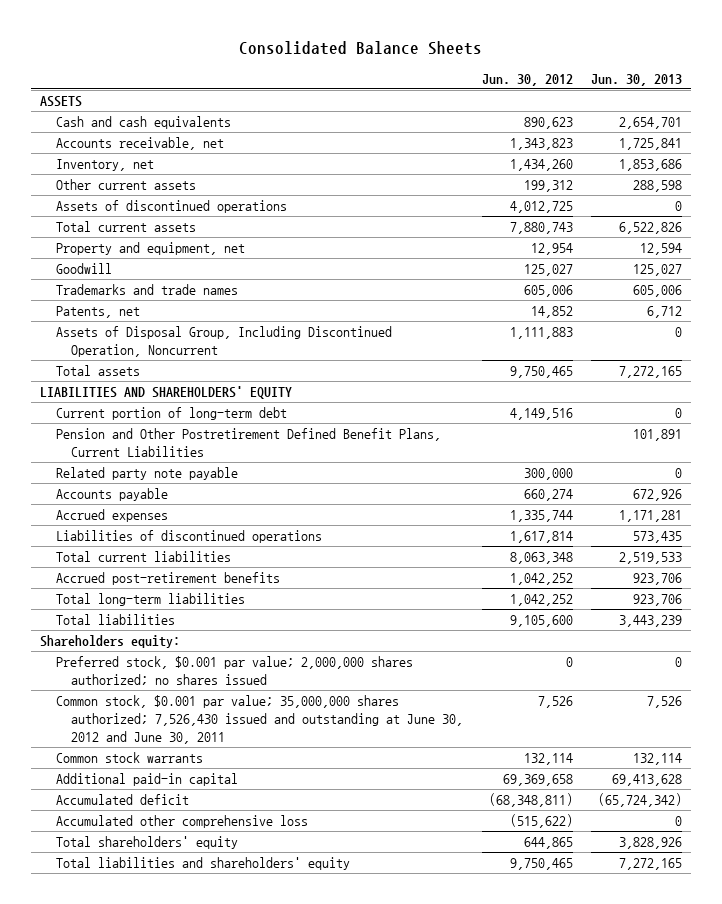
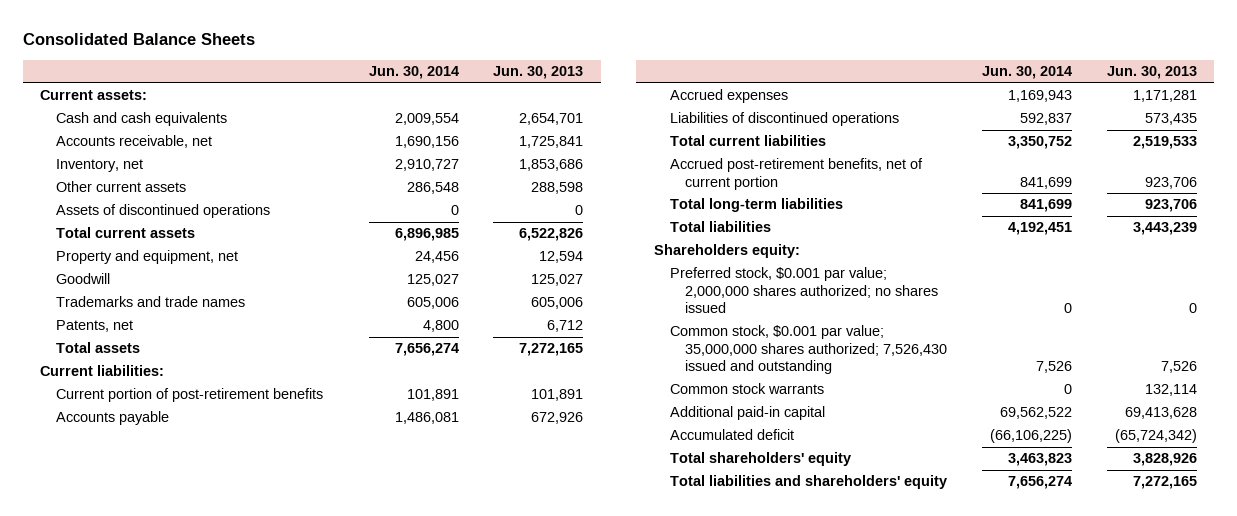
- | Jun. 30, 2012 | Jun. 30, 2013
+ | Jun. 30, 2014 | Jun. 30, 2013
- ASSETS
+ Current assets:
- Assets of Disposal Group, Including Discontinued Operation, Noncurrent | 1,111,883 | 0
- LIABILITIES AND SHAREHOLDERS' EQUITY
- Current portion of long-term debt | 4,149,516 | 0
- Pension and Other Postretirement Defined Benefit Plans, Current Liabilities | | 101,891
- Related party note payable | 300,000 | 0
+ Current liabilities:
+ Current portion of post-retirement benefits | 101,891 | 101,891
- Accrued post-retirement benefits | 1,042,252 | 923,706
+ Accrued post-retirement benefits, net of current portion | 841,699 | 923,706
- Common stock, $0.001 par value; 35,000,000 shares authorized; 7,526,430 issued and outstanding at June 30, 2012 and June 30, 2011 | 7,526 | 7,526
+ Common stock, $0.001 par value; 35,000,000 shares authorized; 7,526,430 issued and outstanding | 7,526 | 7,526
- Accumulated other comprehensive loss | (515,622) | 0

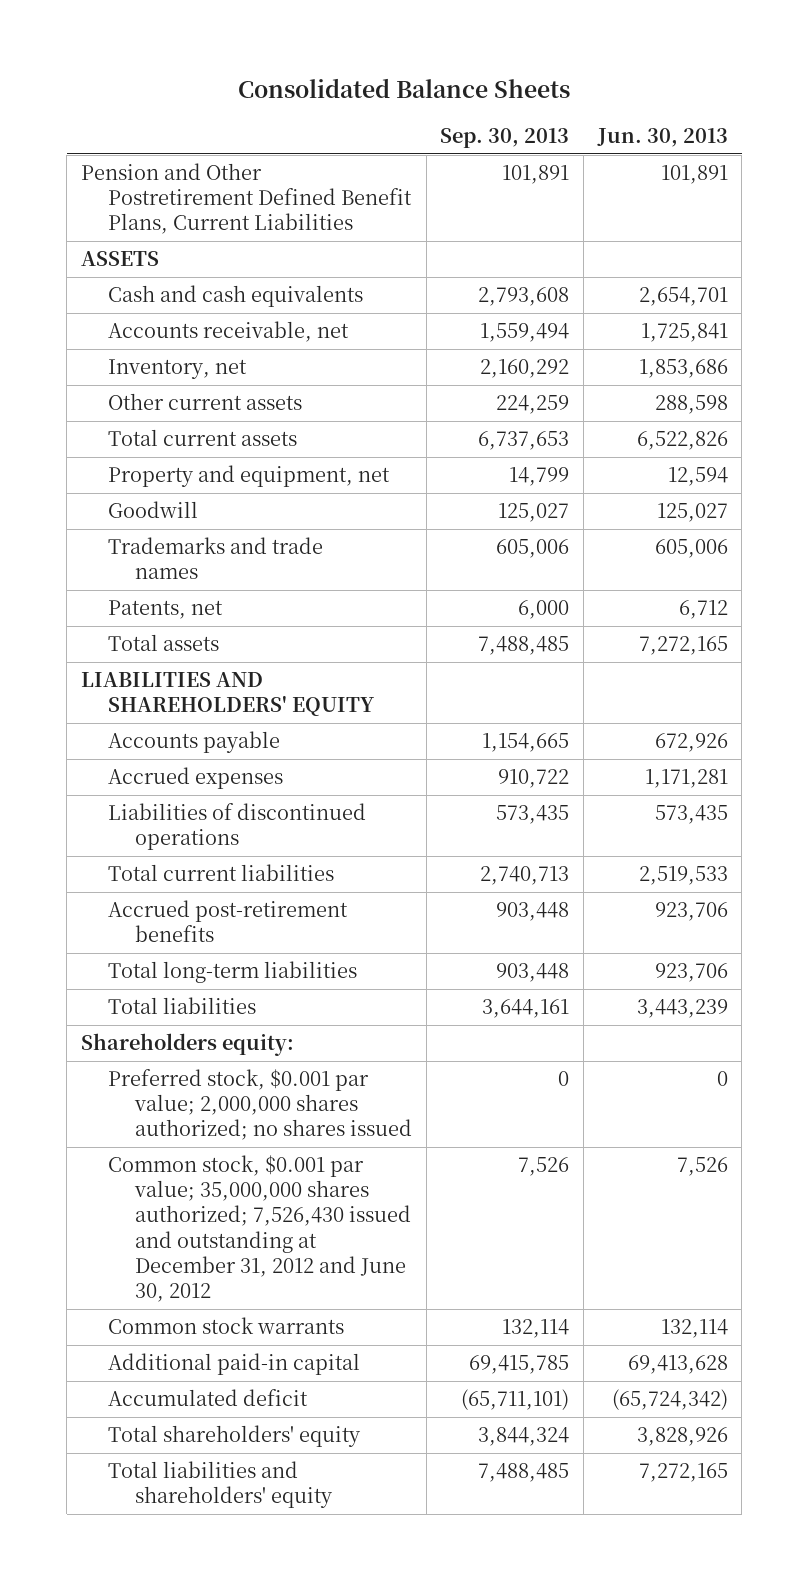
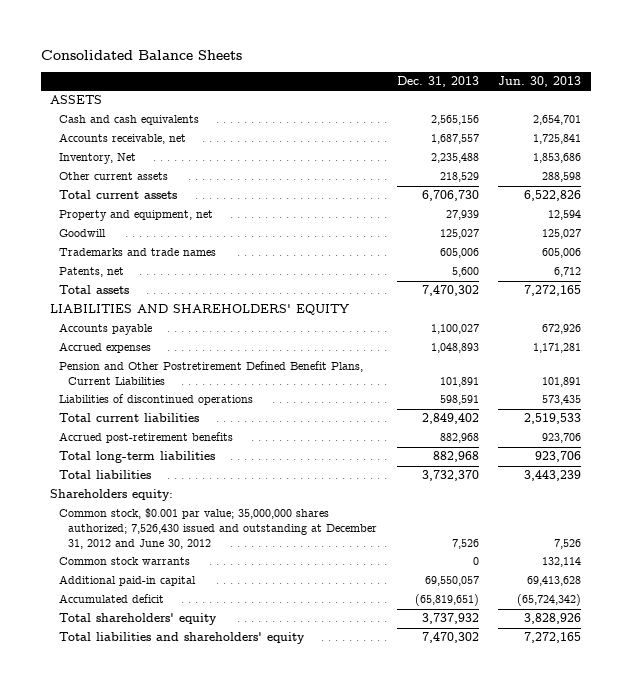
- | Sep. 30, 2013 | Jun. 30, 2013
+ | Dec. 31, 2013 | Jun. 30, 2013
- Inventory, net | 2,160,292 | 1,853,686
+ Inventory, Net | 2,235,488 | 1,853,686
moved down: Pension and Other Postretirement Defined Benefit Plans, Current Liabilities | 101,891 | 101,891
- Preferred stock, $0.001 par value; 2,000,000 shares authorized; no shares issued | 0 | 0

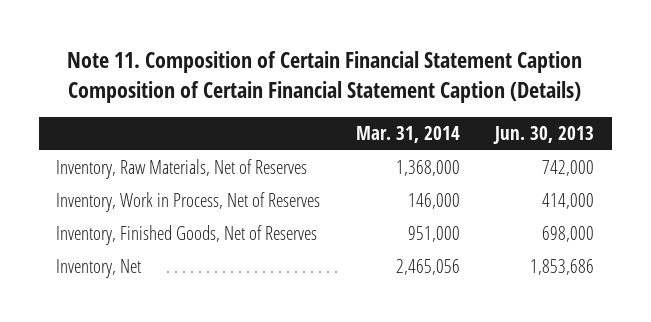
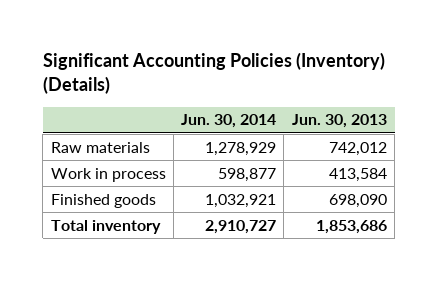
- Note 11. Composition of Certain Financial Statement Caption Composition of Certain Financial Statement Caption (Details)
+ Significant Accounting Policies (Inventory) (Details)
- | Mar. 31, 2014 | Jun. 30, 2013
+ | Jun. 30, 2014 | Jun. 30, 2013
- Inventory, Raw Materials, Net of Reserves | 1,368,000 | 742,000
- Inventory, Work in Process, Net of Reserves | 146,000 | 414,000
- Inventory, Finished Goods, Net of Reserves | 951,000 | 698,000
- Inventory, Net | 2,465,056 | 1,853,686
+ Raw materials | 1,278,929 | 742,012
+ Work in process | 598,877 | 413,584
+ Finished goods | 1,032,921 | 698,090
+ Total inventory | 2,910,727 | 1,853,686

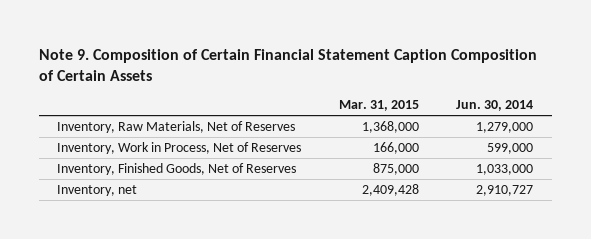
- Significant Accounting Policies (Inventory) (Details)
+ Note 9. Composition of Certain Financial Statement Caption Composition of Certain Assets
- | Jun. 30, 2014 | Jun. 30, 2013
+ | Mar. 31, 2015 | Jun. 30, 2014
- Raw materials | 1,278,929 | 742,012
- Work in process | 598,877 | 413,584
- Finished goods | 1,032,921 | 698,090
- Total inventory | 2,910,727 | 1,853,686
+ Inventory, Raw Materials, Net of Reserves | 1,368,000 | 1,279,000
+ Inventory, Work in Process, Net of Reserves | 166,000 | 599,000
+ Inventory, Finished Goods, Net of Reserves | 875,000 | 1,033,000
+ Inventory, net | 2,409,428 | 2,910,727

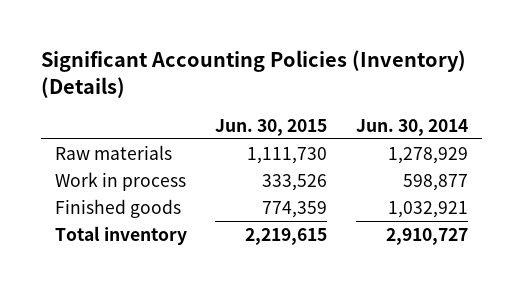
- Note 9. Composition of Certain Financial Statement Caption Composition of Certain Assets
+ Significant Accounting Policies (Inventory) (Details)
- | Mar. 31, 2015 | Jun. 30, 2014
+ | Jun. 30, 2015 | Jun. 30, 2014
- Inventory, Raw Materials, Net of Reserves | 1,368,000 | 1,279,000
- Inventory, Work in Process, Net of Reserves | 166,000 | 599,000
- Inventory, Finished Goods, Net of Reserves | 875,000 | 1,033,000
- Inventory, net | 2,409,428 | 2,910,727
+ Raw materials | 1,111,730 | 1,278,929
+ Work in process | 333,526 | 598,877
+ Finished goods | 774,359 | 1,032,921
+ Total inventory | 2,219,615 | 2,910,727

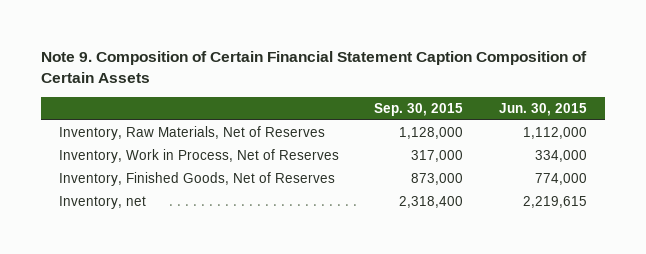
- Significant Accounting Policies (Inventory) (Details)
+ Note 9. Composition of Certain Financial Statement Caption Composition of Certain Assets
- | Jun. 30, 2015 | Jun. 30, 2014
+ | Sep. 30, 2015 | Jun. 30, 2015
- Raw materials | 1,111,730 | 1,278,929
- Work in process | 333,526 | 598,877
- Finished goods | 774,359 | 1,032,921
- Total inventory | 2,219,615 | 2,910,727
+ Inventory, Raw Materials, Net of Reserves | 1,128,000 | 1,112,000
+ Inventory, Work in Process, Net of Reserves | 317,000 | 334,000
+ Inventory, Finished Goods, Net of Reserves | 873,000 | 774,000
+ Inventory, net | 2,318,400 | 2,219,615

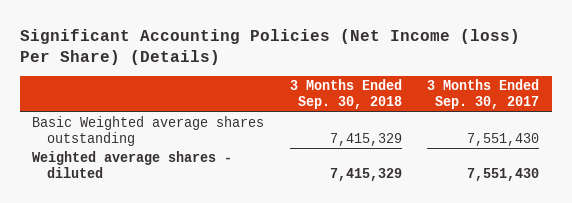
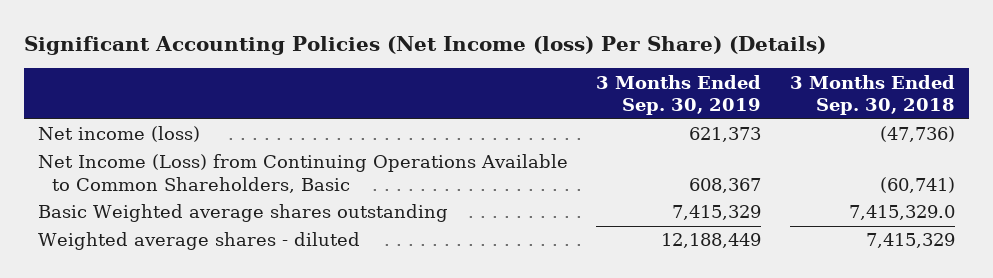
- | 3 Months Ended Sep. 30, 2018 | 3 Months Ended Sep. 30, 2017
+ | 3 Months Ended Sep. 30, 2019 | 3 Months Ended Sep. 30, 2018
- Basic Weighted average shares outstanding | 7,415,329 | 7,551,430
+ Net income (loss) | 621,373 | (47,736)
+ Net Income (Loss) from Continuing Operations Available to Common Shareholders, Basic | 608,367 | (60,741)
+ Basic Weighted average shares outstanding | 7,415,329 | 7,415,329.0

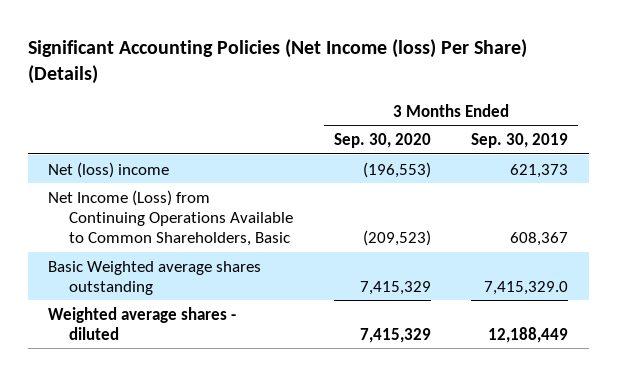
- | 3 Months Ended Sep. 30, 2019 | 3 Months Ended Sep. 30, 2018
+ | 3 Months Ended Sep. 30, 2020 | 3 Months Ended Sep. 30, 2019
- Net income (loss) | 621,373 | (47,736)
+ Net (loss) income | (196,553) | 621,373
- Basic Weighted average shares outstanding | 7,415,329 | 7,415,329.0
+ Basic Weighted average shares outstanding | 7,415,329 | 7,415,329.0

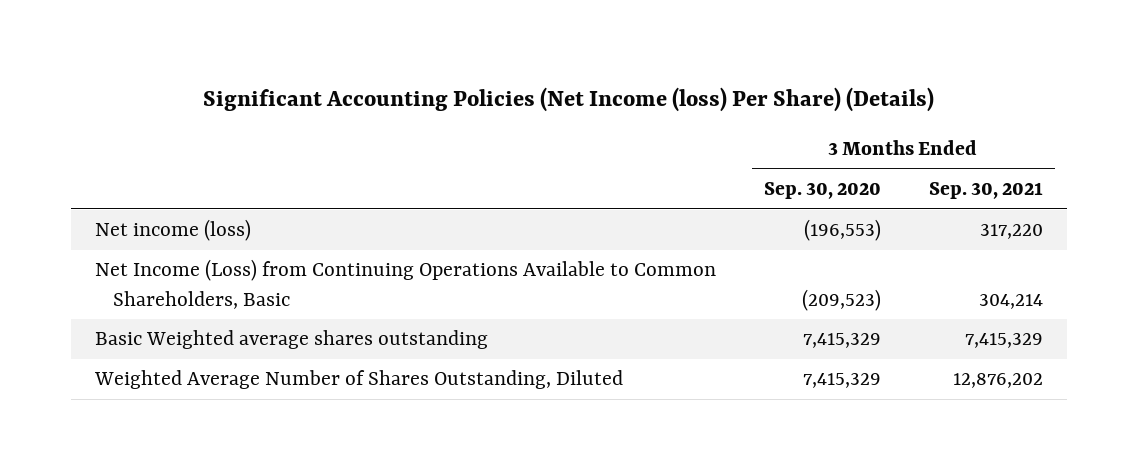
- | 3 Months Ended Sep. 30, 2020 | 3 Months Ended Sep. 30, 2019
+ | 3 Months Ended Sep. 30, 2020 | 3 Months Ended Sep. 30, 2021
- Net (loss) income | (196,553) | 621,373
+ Net income (loss) | (196,553) | 317,220
- Weighted average shares - diluted | 7,415,329 | 12,188,449
+ Weighted Average Number of Shares Outstanding, Diluted | 7,415,329 | 12,876,202

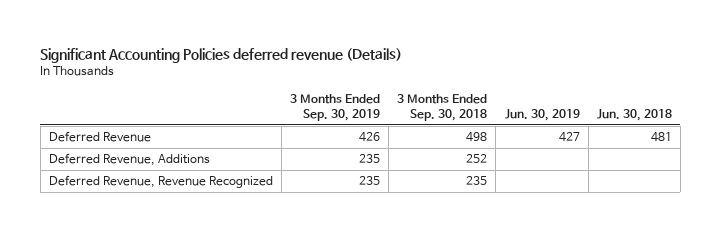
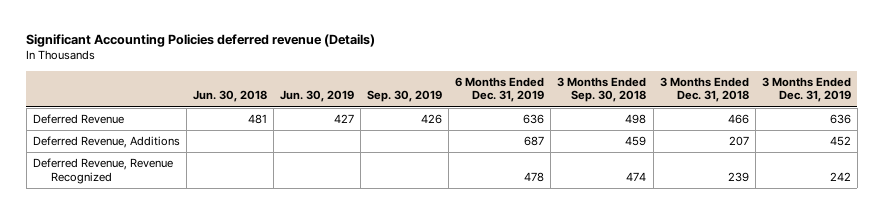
- | 3 Months Ended Sep. 30, 2019 | 3 Months Ended Sep. 30, 2018 | Jun. 30, 2019 | Jun. 30, 2018
+ | Jun. 30, 2018 | Jun. 30, 2019 | Sep. 30, 2019 | 6 Months Ended Dec. 31, 2019 | 3 Months Ended Sep. 30, 2018 | 3 Months Ended Dec. 31, 2018 | 3 Months Ended Dec. 31, 2019
- Deferred Revenue, Additions | 235 | 252 | |
- Deferred Revenue, Revenue Recognized | 235 | 235 | |
+ Deferred Revenue, Additions | | | | 687 | 459 | 207 | 452
+ Deferred Revenue, Revenue Recognized | | | | 478 | 474 | 239 | 242

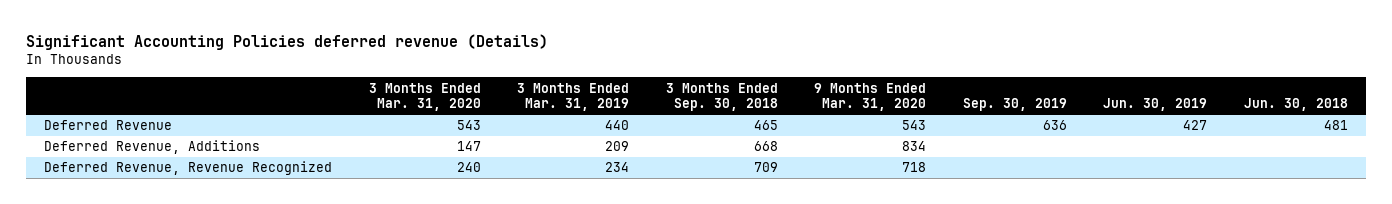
- | Jun. 30, 2018 | Jun. 30, 2019 | Sep. 30, 2019 | 6 Months Ended Dec. 31, 2019 | 3 Months Ended Sep. 30, 2018 | 3 Months Ended Dec. 31, 2018 | 3 Months Ended Dec. 31, 2019
+ | 3 Months Ended Mar. 31, 2020 | 3 Months Ended Mar. 31, 2019 | 3 Months Ended Sep. 30, 2018 | 9 Months Ended Mar. 31, 2020 | Sep. 30, 2019 | Jun. 30, 2019 | Jun. 30, 2018
- Deferred Revenue | 481 | 427 | 426 | 636 | 498 | 466 | 636
- Deferred Revenue, Additions | | | | 687 | 459 | 207 | 452
- Deferred Revenue, Revenue Recognized | | | | 478 | 474 | 239 | 242
+ Deferred Revenue | 543 | 440 | 465 | 543 | 636 | 427 | 481
+ Deferred Revenue, Additions | 147 | 209 | 668 | 834 | | |
+ Deferred Revenue, Revenue Recognized | 240 | 234 | 709 | 718 | | |

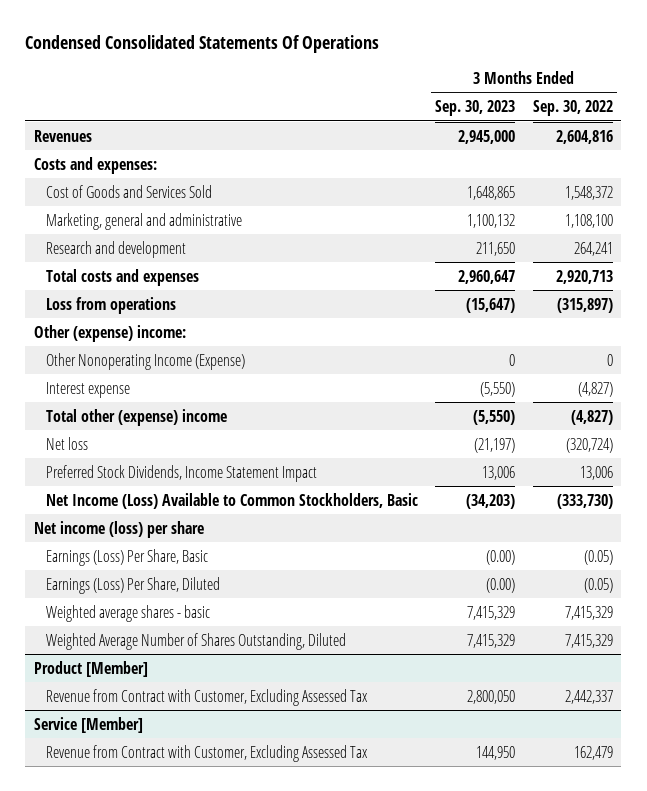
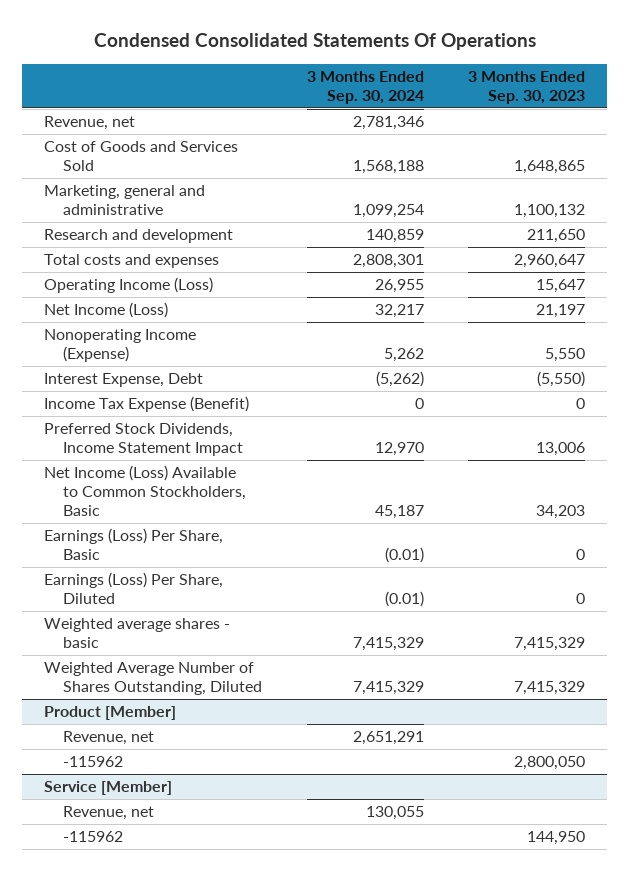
- | 3 Months Ended Sep. 30, 2023 | 3 Months Ended Sep. 30, 2022
+ | 3 Months Ended Sep. 30, 2024 | 3 Months Ended Sep. 30, 2023
- Revenues | 2,945,000 | 2,604,816
- Costs and expenses:
+ Revenue, net | 2,781,346 |
- Loss from operations | (15,647) | (315,897)
- Other (expense) income:
- Other Nonoperating Income (Expense) | 0 | 0
- Interest expense | (5,550) | (4,827)
- Total other (expense) income | (5,550) | (4,827)
- Net loss | (21,197) | (320,724)
+ Operating Income (Loss) | 26,955 | 15,647
+ Net Income (Loss) | 32,217 | 21,197
+ Nonoperating Income (Expense) | 5,262 | 5,550
+ Interest Expense, Debt | (5,262) | (5,550)
+ Income Tax Expense (Benefit) | 0 | 0
- Net Income (Loss) Available to Common Stockholders, Basic | (34,203) | (333,730)
- Net income (loss) per share
- Earnings (Loss) Per Share, Basic | (0.00) | (0.05)
- Earnings (Loss) Per Share, Diluted | (0.00) | (0.05)
+ Net Income (Loss) Available to Common Stockholders, Basic | 45,187 | 34,203
+ Earnings (Loss) Per Share, Basic | (0.01) | 0
+ Earnings (Loss) Per Share, Diluted | (0.01) | 0
@ Product [Member]
- Revenue from Contract with Customer, Excluding Assessed Tax | 2,800,050 | 2,442,337
+ Revenue, net | 2,651,291 |
+ -115962 | | 2,800,050
@ Service [Member]
- Revenue from Contract with Customer, Excluding Assessed Tax | 144,950 | 162,479
+ Revenue, net | 130,055 |
+ -115962 | | 144,950

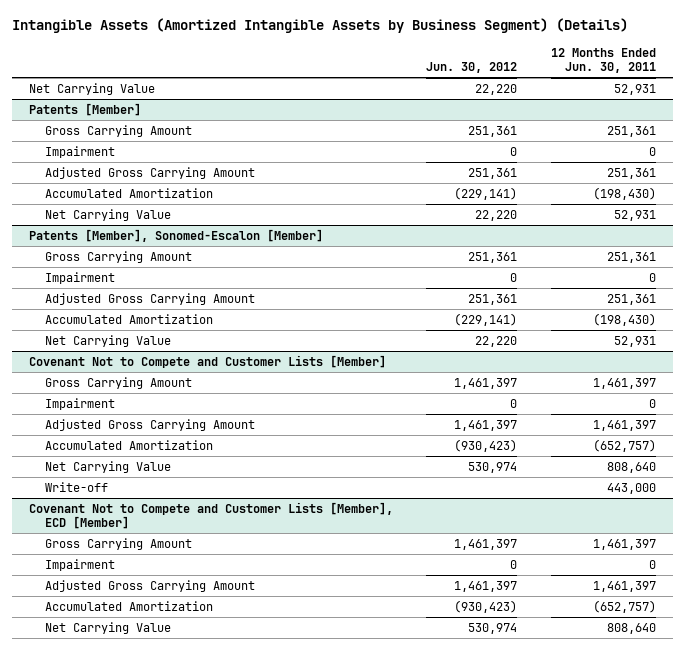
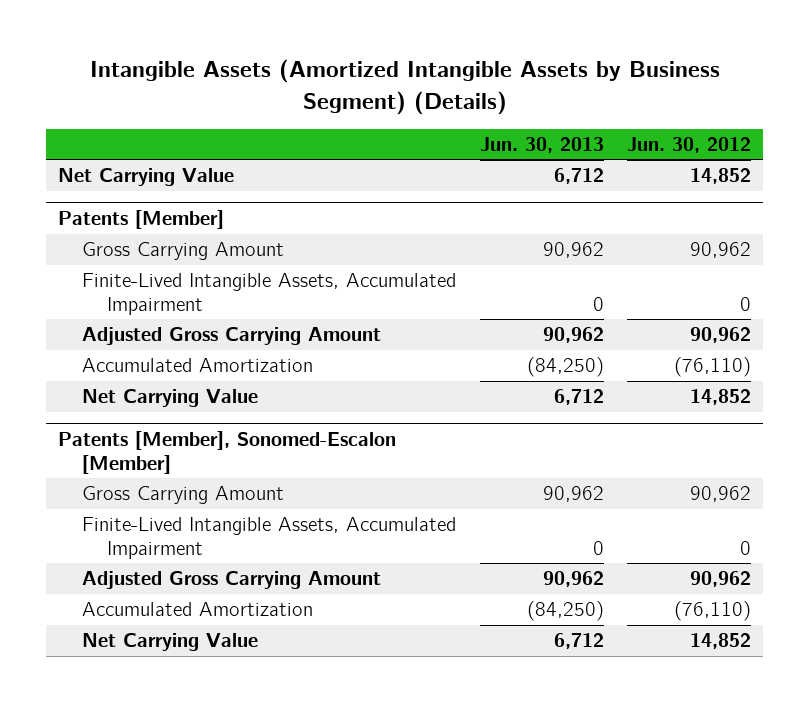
- | Jun. 30, 2012 | 12 Months Ended Jun. 30, 2011
+ | Jun. 30, 2013 | Jun. 30, 2012
- Net Carrying Value | 22,220 | 52,931
+ Net Carrying Value | 6,712 | 14,852
@ Patents [Member]
- Gross Carrying Amount | 251,361 | 251,361
- Impairment | 0 | 0
- Adjusted Gross Carrying Amount | 251,361 | 251,361
- Accumulated Amortization | (229,141) | (198,430)
- Net Carrying Value | 22,220 | 52,931
+ Gross Carrying Amount | 90,962 | 90,962
+ Finite-Lived Intangible Assets, Accumulated Impairment | 0 | 0
+ Adjusted Gross Carrying Amount | 90,962 | 90,962
+ Accumulated Amortization | (84,250) | (76,110)
+ Net Carrying Value | 6,712 | 14,852
@ Patents [Member], Sonomed-Escalon [Member]
- Gross Carrying Amount | 251,361 | 251,361
- Impairment | 0 | 0
- Adjusted Gross Carrying Amount | 251,361 | 251,361
- Accumulated Amortization | (229,141) | (198,430)
- Net Carrying Value | 22,220 | 52,931
- Covenant Not to Compete and Customer Lists [Member]
- Gross Carrying Amount | 1,461,397 | 1,461,397
- Impairment | 0 | 0
- Adjusted Gross Carrying Amount | 1,461,397 | 1,461,397
- Accumulated Amortization | (930,423) | (652,757)
- Net Carrying Value | 530,974 | 808,640
- Write-off | | 443,000
- Covenant Not to Compete and Customer Lists [Member], ECD [Member]
- Gross Carrying Amount | 1,461,397 | 1,461,397
- Impairment | 0 | 0
- Adjusted Gross Carrying Amount | 1,461,397 | 1,461,397
- Accumulated Amortization | (930,423) | (652,757)
- Net Carrying Value | 530,974 | 808,640
@ Patents [Member], Sonomed-Escalon [Member]
+ Gross Carrying Amount | 90,962 | 90,962
+ Finite-Lived Intangible Assets, Accumulated Impairment | 0 | 0
+ Adjusted Gross Carrying Amount | 90,962 | 90,962
+ Accumulated Amortization | (84,250) | (76,110)
+ Net Carrying Value | 6,712 | 14,852

